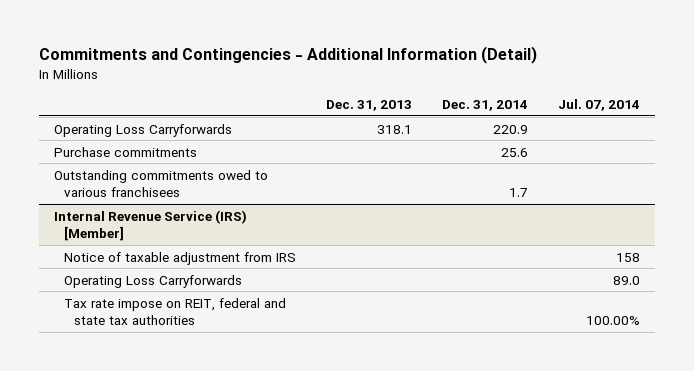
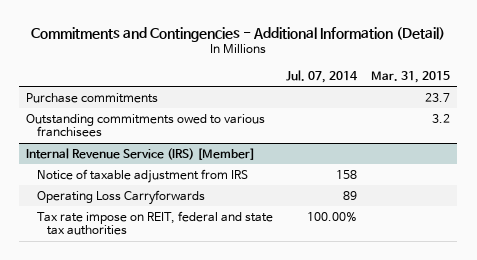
- | Dec. 31, 2013 | Dec. 31, 2014 | Jul. 07, 2014
+ | Jul. 07, 2014 | Mar. 31, 2015
- Operating Loss Carryforwards | 318.1 | 220.9 |
@ Internal Revenue Service (IRS) [Member]
- Operating Loss Carryforwards | | | 89.0
+ Operating Loss Carryforwards | 89 |

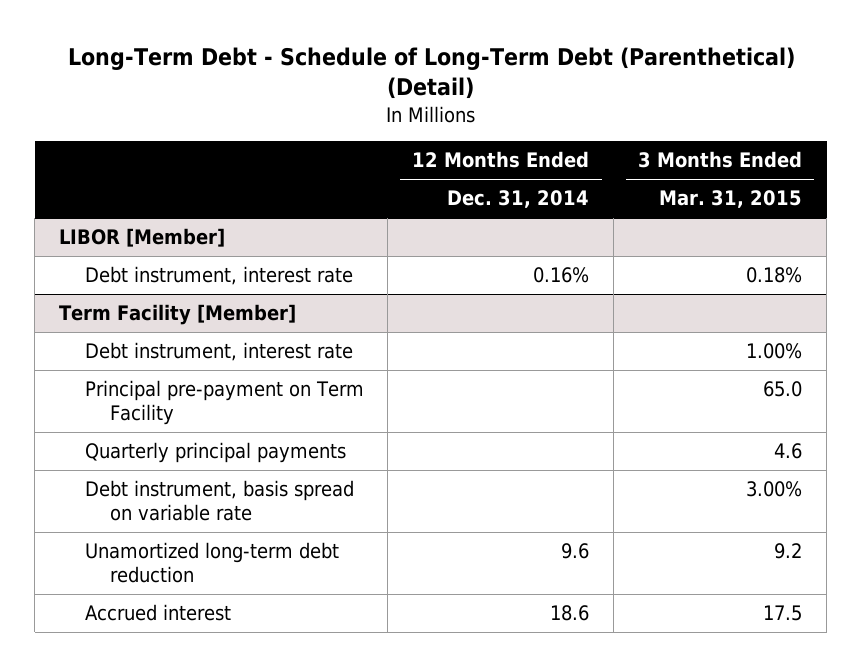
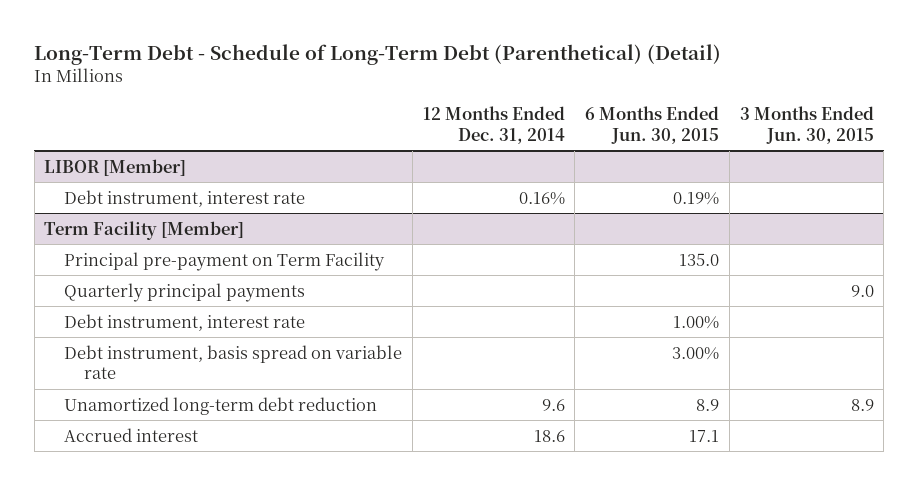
- | 12 Months Ended Dec. 31, 2014 | 3 Months Ended Mar. 31, 2015
+ | 12 Months Ended Dec. 31, 2014 | 6 Months Ended Jun. 30, 2015 | 3 Months Ended Jun. 30, 2015
@ Term Facility [Member]
moved down: Debt instrument, interest rate | | 1.00% |

